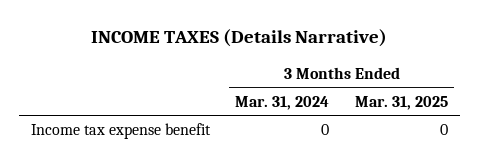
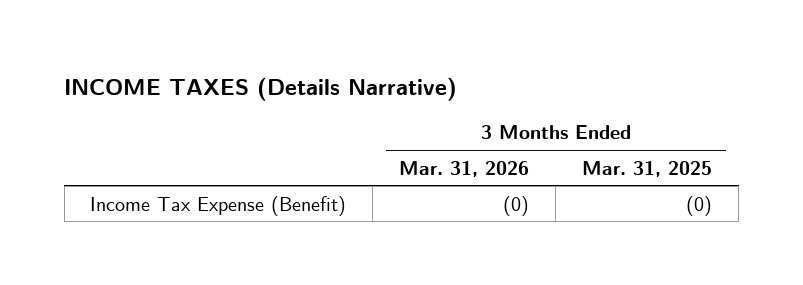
- | 3 Months Ended Mar. 31, 2024 | 3 Months Ended Mar. 31, 2025
+ | 3 Months Ended Mar. 31, 2026 | 3 Months Ended Mar. 31, 2025
- Income tax expense benefit | 0 | 0
+ Income Tax Expense (Benefit) | (0) | (0)

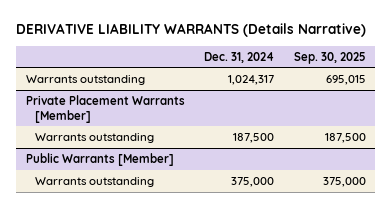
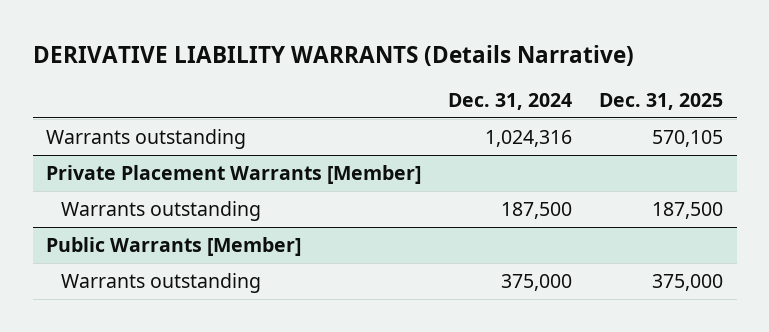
- | Dec. 31, 2024 | Sep. 30, 2025
+ | Dec. 31, 2024 | Dec. 31, 2025
- Warrants outstanding | 1,024,317 | 695,015
+ Warrants outstanding | 1,024,316 | 570,105

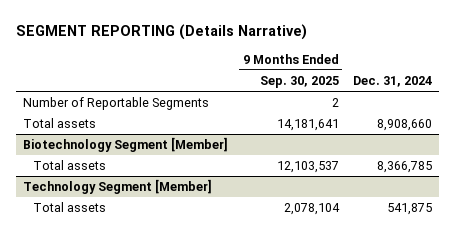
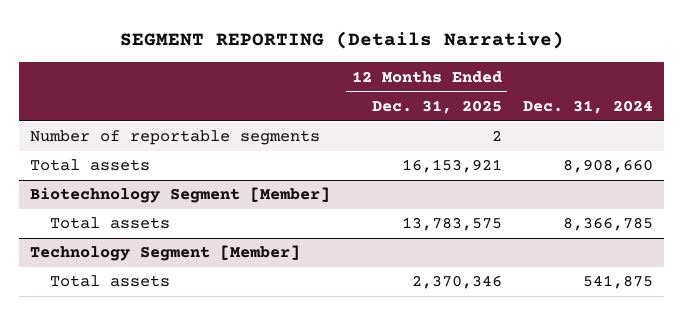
- | 9 Months Ended Sep. 30, 2025 | Dec. 31, 2024
+ | 12 Months Ended Dec. 31, 2025 | Dec. 31, 2024
- Number of Reportable Segments | 2 |
+ Number of reportable segments | 2 |

